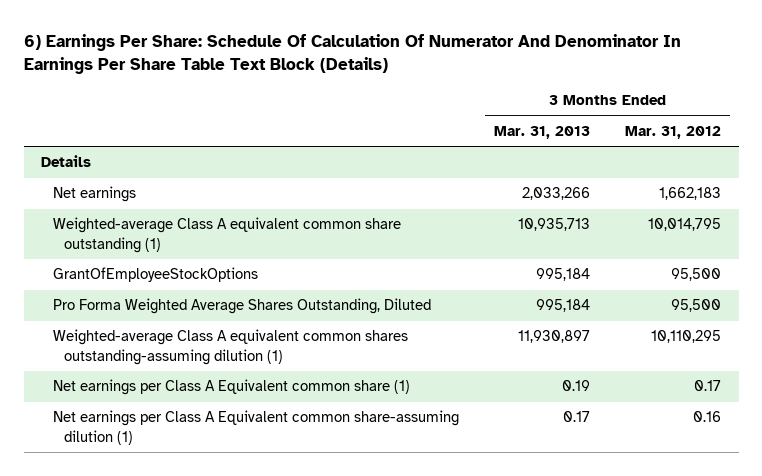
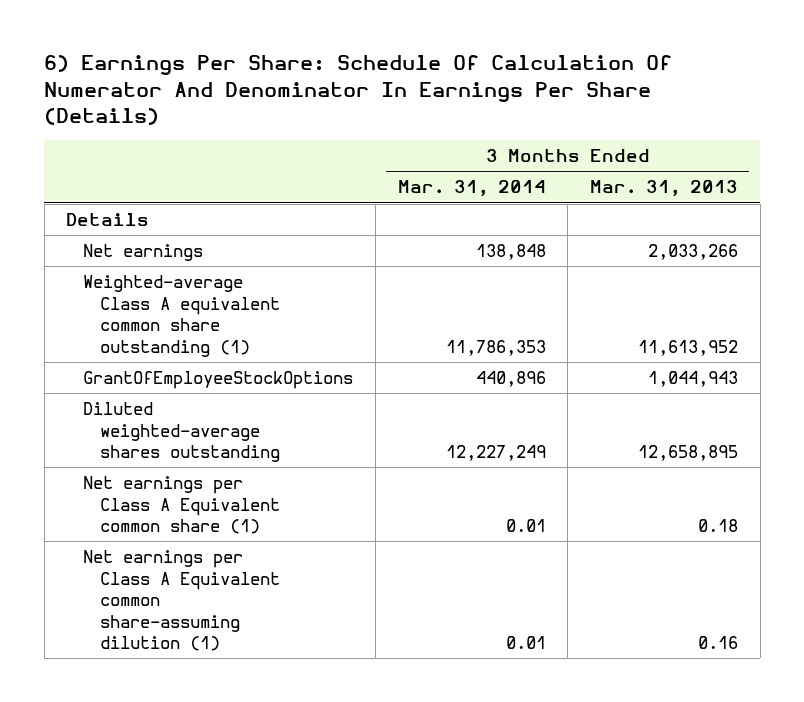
- 6) Earnings Per Share: Schedule Of Calculation Of Numerator And Denominator In Earnings Per Share Table Text Block (Details)
+ 6) Earnings Per Share: Schedule Of Calculation Of Numerator And Denominator In Earnings Per Share (Details)
- | 3 Months Ended Mar. 31, 2013 | 3 Months Ended Mar. 31, 2012
+ | 3 Months Ended Mar. 31, 2014 | 3 Months Ended Mar. 31, 2013
- Weighted-average Class A equivalent common share outstanding (1) | 10,935,713 | 10,014,795
- GrantOfEmployeeStockOptions | 995,184 | 95,500
- Pro Forma Weighted Average Shares Outstanding, Diluted | 995,184 | 95,500
- Weighted-average Class A equivalent common shares outstanding-assuming dilution (1) | 11,930,897 | 10,110,295
- Net earnings per Class A Equivalent common share (1) | 0.19 | 0.17
- Net earnings per Class A Equivalent common share-assuming dilution (1) | 0.17 | 0.16
+ Weighted-average Class A equivalent common share outstanding (1) | 11,786,353 | 11,613,952
+ GrantOfEmployeeStockOptions | 440,896 | 1,044,943
+ Diluted weighted-average shares outstanding | 12,227,249 | 12,658,895
+ Net earnings per Class A Equivalent common share (1) | 0.01 | 0.18
+ Net earnings per Class A Equivalent common share-assuming dilution (1) | 0.01 | 0.16

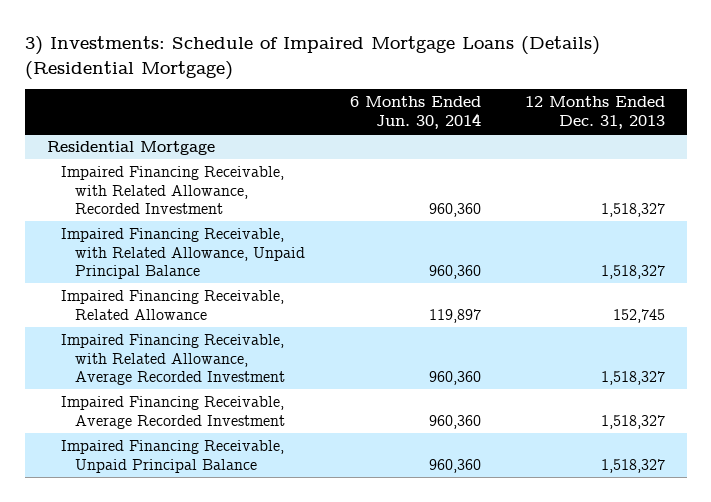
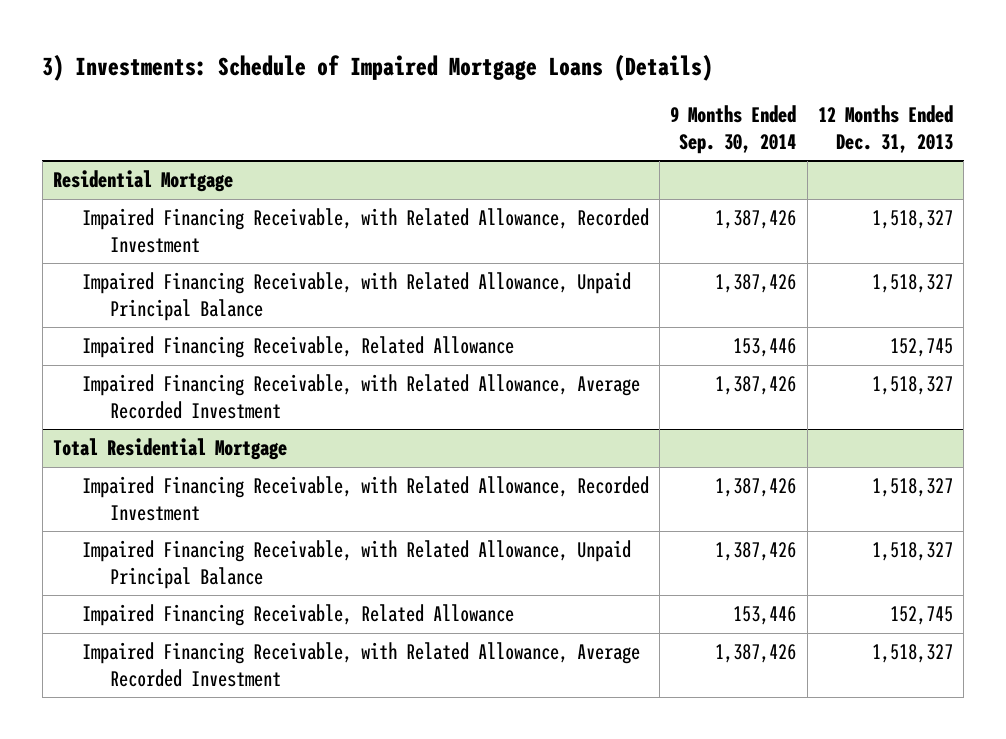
- 3) Investments: Schedule of Impaired Mortgage Loans (Details) (Residential Mortgage)
+ 3) Investments: Schedule of Impaired Mortgage Loans (Details)
- | 6 Months Ended Jun. 30, 2014 | 12 Months Ended Dec. 31, 2013
+ | 9 Months Ended Sep. 30, 2014 | 12 Months Ended Dec. 31, 2013
@ Residential Mortgage
- Impaired Financing Receivable, Average Recorded Investment | 960,360 | 1,518,327
- Impaired Financing Receivable, Unpaid Principal Balance | 960,360 | 1,518,327
+ Total Residential Mortgage
+ Impaired Financing Receivable, with Related Allowance, Recorded Investment | 1,387,426 | 1,518,327
+ Impaired Financing Receivable, with Related Allowance, Unpaid Principal Balance | 1,387,426 | 1,518,327
+ Impaired Financing Receivable, Related Allowance | 153,446 | 152,745
+ Impaired Financing Receivable, with Related Allowance, Average Recorded Investment | 1,387,426 | 1,518,327

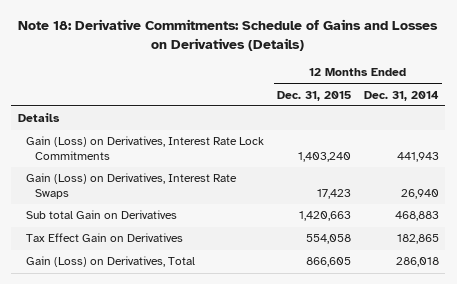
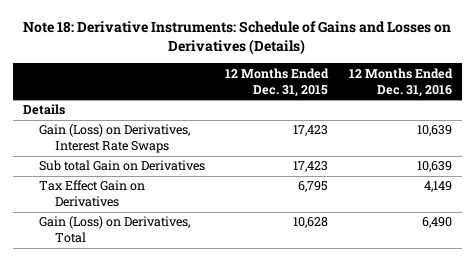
- Note 18: Derivative Commitments: Schedule of Gains and Losses on Derivatives (Details)
+ Note 18: Derivative Instruments: Schedule of Gains and Losses on Derivatives (Details)
- | 12 Months Ended Dec. 31, 2015 | 12 Months Ended Dec. 31, 2014
+ | 12 Months Ended Dec. 31, 2015 | 12 Months Ended Dec. 31, 2016
- Gain (Loss) on Derivatives, Interest Rate Lock Commitments | 1,403,240 | 441,943
- Sub total Gain on Derivatives | 1,420,663 | 468,883
- Tax Effect Gain on Derivatives | 554,058 | 182,865
- Gain (Loss) on Derivatives, Total | 866,605 | 286,018
+ Sub total Gain on Derivatives | 17,423 | 10,639
+ Tax Effect Gain on Derivatives | 6,795 | 4,149
+ Gain (Loss) on Derivatives, Total | 10,628 | 6,490

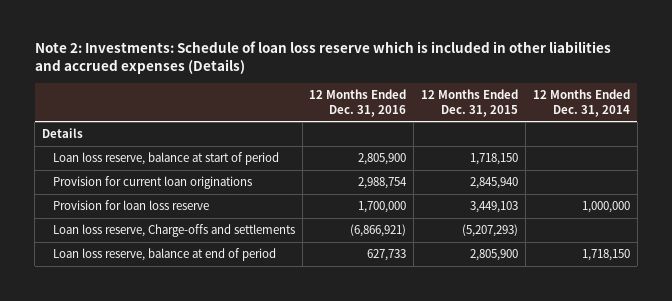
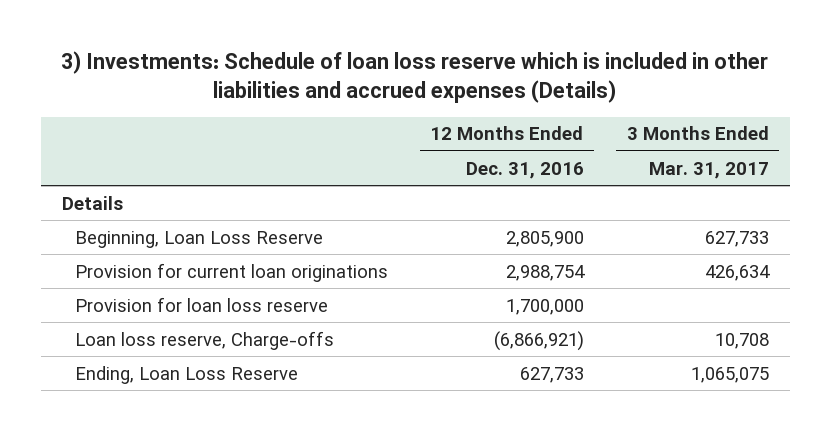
- Note 2: Investments: Schedule of loan loss reserve which is included in other liabilities and accrued expenses (Details)
+ 3) Investments: Schedule of loan loss reserve which is included in other liabilities and accrued expenses (Details)
- | 12 Months Ended Dec. 31, 2016 | 12 Months Ended Dec. 31, 2015 | 12 Months Ended Dec. 31, 2014
+ | 12 Months Ended Dec. 31, 2016 | 3 Months Ended Mar. 31, 2017
- Loan loss reserve, balance at start of period | 2,805,900 | 1,718,150 |
+ Beginning, Loan Loss Reserve | 2,805,900 | 627,733
- Loan loss reserve, Charge-offs and settlements | (6,866,921) | (5,207,293) |
- Loan loss reserve, balance at end of period | 627,733 | 2,805,900 | 1,718,150
+ Loan loss reserve, Charge-offs | (6,866,921) | 10,708
+ Ending, Loan Loss Reserve | 627,733 | 1,065,075

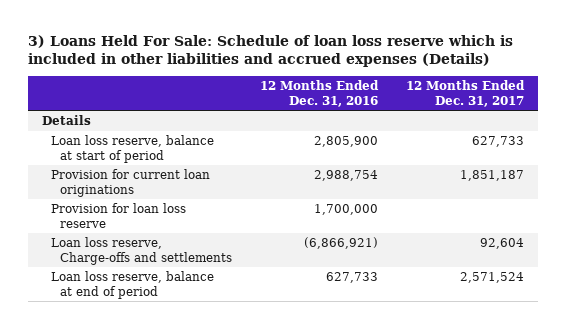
- 3) Investments: Schedule of loan loss reserve which is included in other liabilities and accrued expenses (Details)
+ 3) Loans Held For Sale: Schedule of loan loss reserve which is included in other liabilities and accrued expenses (Details)
- | 12 Months Ended Dec. 31, 2016 | 3 Months Ended Mar. 31, 2017
+ | 12 Months Ended Dec. 31, 2016 | 12 Months Ended Dec. 31, 2017
- Beginning, Loan Loss Reserve | 2,805,900 | 627,733
+ Loan loss reserve, balance at start of period | 2,805,900 | 627,733
- Loan loss reserve, Charge-offs | (6,866,921) | 10,708
- Ending, Loan Loss Reserve | 627,733 | 1,065,075
+ Loan loss reserve, Charge-offs and settlements | (6,866,921) | 92,604
+ Loan loss reserve, balance at end of period | 627,733 | 2,571,524

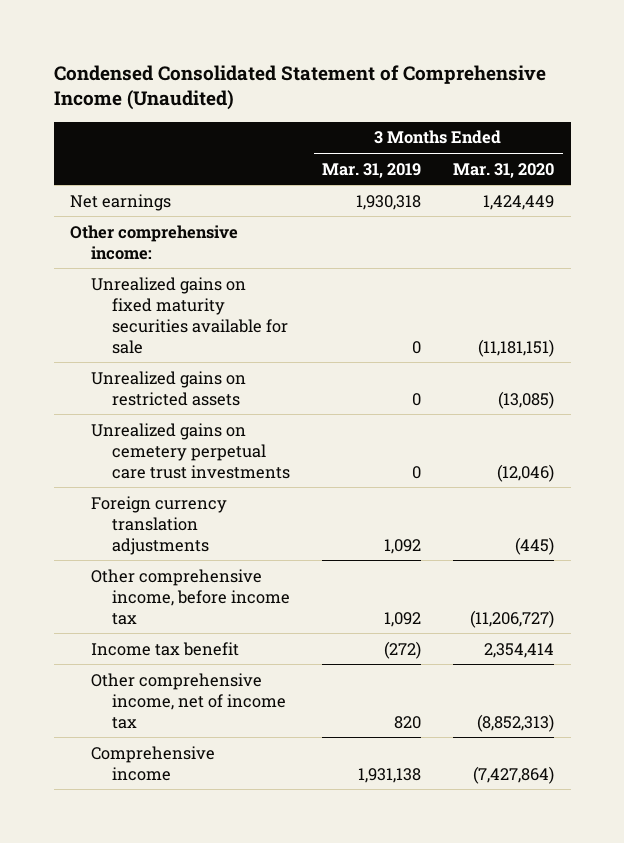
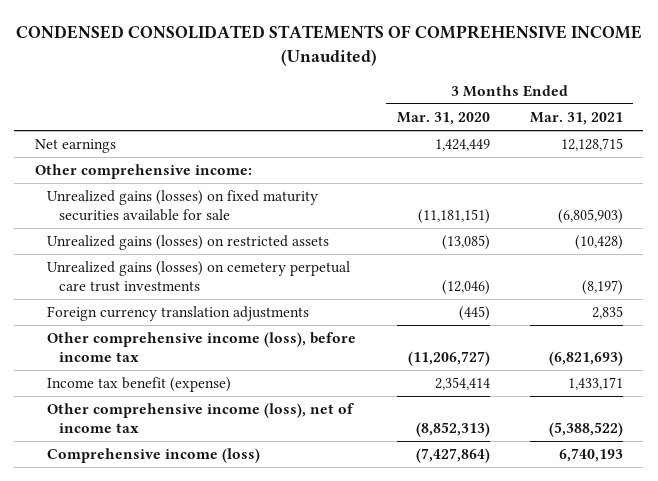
- Condensed Consolidated Statement of Comprehensive Income (Unaudited)
+ CONDENSED CONSOLIDATED STATEMENTS OF COMPREHENSIVE INCOME (Unaudited)
- | 3 Months Ended Mar. 31, 2019 | 3 Months Ended Mar. 31, 2020
+ | 3 Months Ended Mar. 31, 2020 | 3 Months Ended Mar. 31, 2021
- Unrealized gains on fixed maturity securities available for sale | 0 | (11,181,151)
- Unrealized gains on restricted assets | 0 | (13,085)
- Unrealized gains on cemetery perpetual care trust investments | 0 | (12,046)
+ Unrealized gains (losses) on fixed maturity securities available for sale | (11,181,151) | (6,805,903)
+ Unrealized gains (losses) on restricted assets | (13,085) | (10,428)
+ Unrealized gains (losses) on cemetery perpetual care trust investments | (12,046) | (8,197)
- Other comprehensive income, before income tax | 1,092 | (11,206,727)
- Income tax benefit | (272) | 2,354,414
- Other comprehensive income, net of income tax | 820 | (8,852,313)
- Comprehensive income | 1,931,138 | (7,427,864)
+ Other comprehensive income (loss), before income tax | (11,206,727) | (6,821,693)
+ Income tax benefit (expense) | 2,354,414 | 1,433,171
+ Other comprehensive income (loss), net of income tax | (8,852,313) | (5,388,522)
+ Comprehensive income (loss) | (7,427,864) | 6,740,193

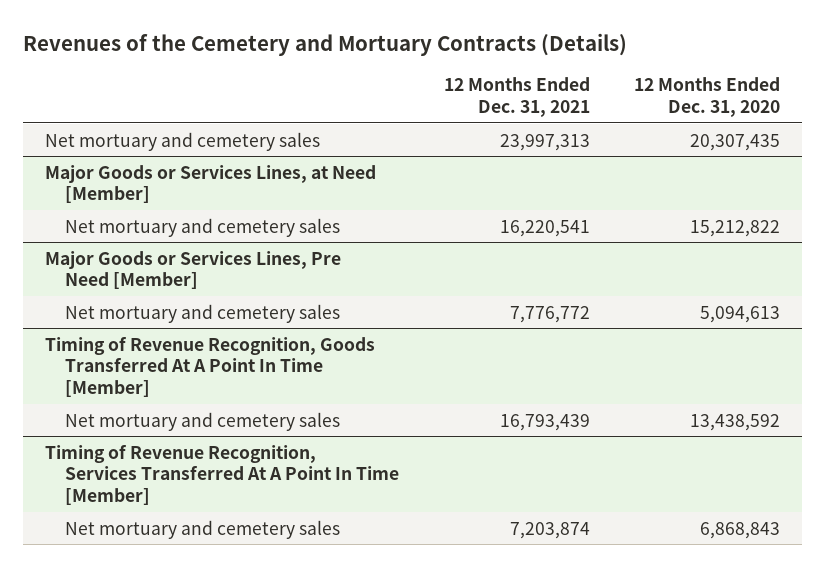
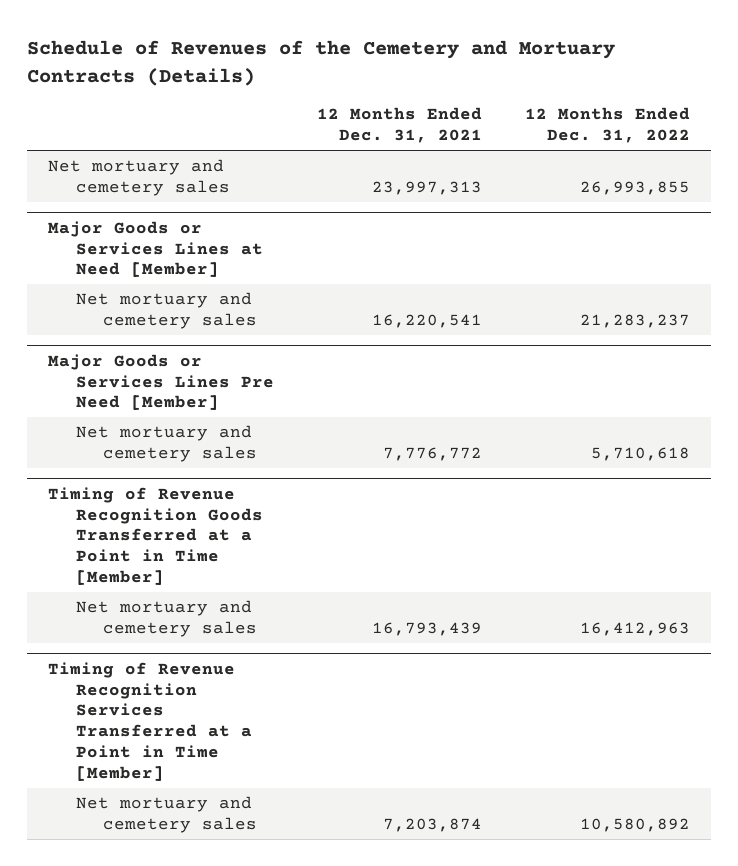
- Revenues of the Cemetery and Mortuary Contracts (Details)
+ Schedule of Revenues of the Cemetery and Mortuary Contracts (Details)
- | 12 Months Ended Dec. 31, 2021 | 12 Months Ended Dec. 31, 2020
+ | 12 Months Ended Dec. 31, 2021 | 12 Months Ended Dec. 31, 2022
- Major Goods or Services Lines, at Need [Member]
+ Major Goods or Services Lines at Need [Member]
- Major Goods or Services Lines, Pre Need [Member]
+ Major Goods or Services Lines Pre Need [Member]
- Timing of Revenue Recognition, Goods Transferred At A Point In Time [Member]
+ Timing of Revenue Recognition Goods Transferred at a Point in Time [Member]
- Timing of Revenue Recognition, Services Transferred At A Point In Time [Member]
+ Timing of Revenue Recognition Services Transferred at a Point in Time [Member]

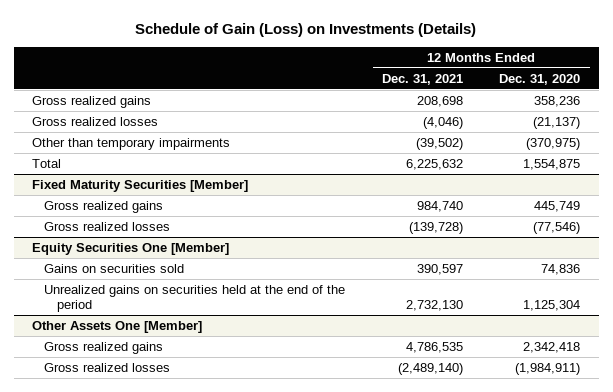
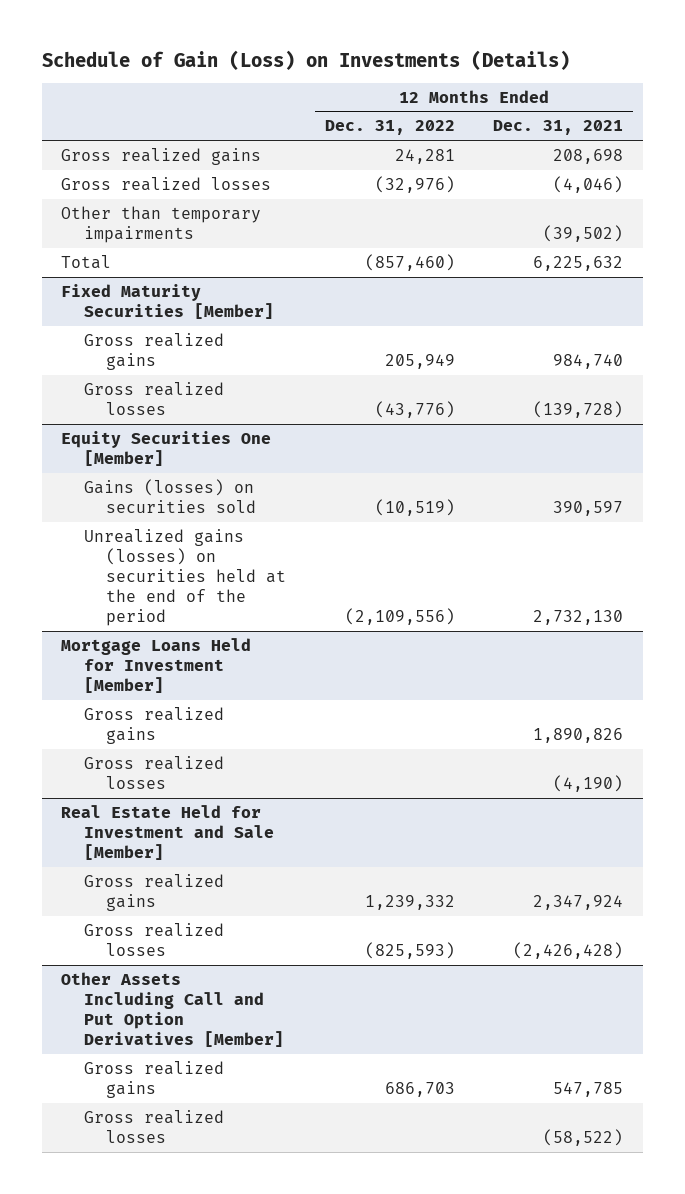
- | 12 Months Ended Dec. 31, 2021 | 12 Months Ended Dec. 31, 2020
+ | 12 Months Ended Dec. 31, 2022 | 12 Months Ended Dec. 31, 2021
@ Equity Securities One [Member]
- Gains on securities sold | 390,597 | 74,836
- Unrealized gains on securities held at the end of the period | 2,732,130 | 1,125,304
- Other Assets One [Member]
- Gross realized gains | 4,786,535 | 2,342,418
- Gross realized losses | (2,489,140) | (1,984,911)
@ Equity Securities One [Member]
+ Gains (losses) on securities sold | (10,519) | 390,597
+ Unrealized gains (losses) on securities held at the end of the period | (2,109,556) | 2,732,130
+ Mortgage Loans Held for Investment [Member]
+ Gross realized gains | | 1,890,826
+ Gross realized losses | | (4,190)
+ Real Estate Held for Investment and Sale [Member]
+ Gross realized gains | 1,239,332 | 2,347,924
+ Gross realized losses | (825,593) | (2,426,428)
+ Other Assets Including Call and Put Option Derivatives [Member]
+ Gross realized gains | 686,703 | 547,785
+ Gross realized losses | | (58,522)

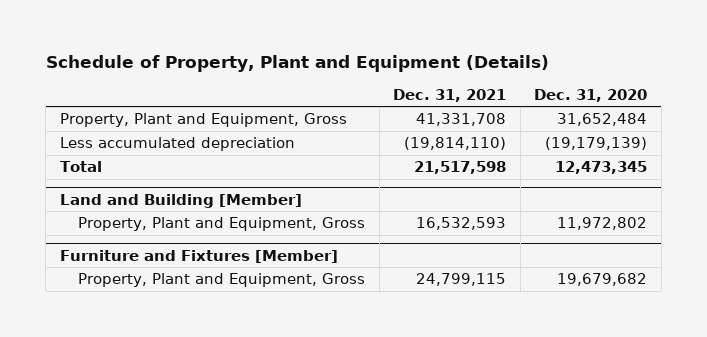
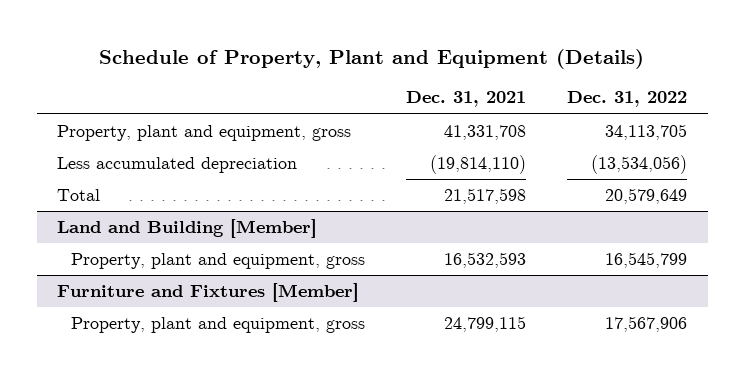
- | Dec. 31, 2021 | Dec. 31, 2020
+ | Dec. 31, 2021 | Dec. 31, 2022
- Property, Plant and Equipment, Gross | 41,331,708 | 31,652,484
+ Property, plant and equipment, gross | 41,331,708 | 34,113,705
@ Land and Building [Member]
- Property, Plant and Equipment, Gross | 16,532,593 | 11,972,802
+ Property, plant and equipment, gross | 16,532,593 | 16,545,799
@ Furniture and Fixtures [Member]
- Property, Plant and Equipment, Gross | 24,799,115 | 19,679,682
+ Property, plant and equipment, gross | 24,799,115 | 17,567,906

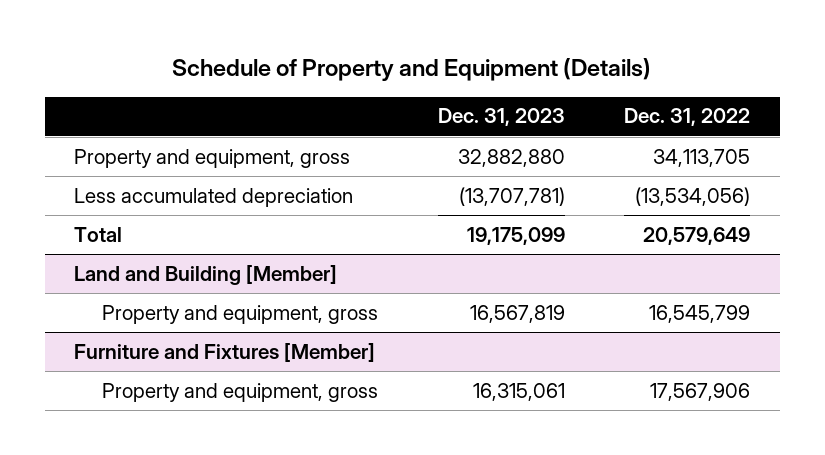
- Schedule of Property, Plant and Equipment (Details)
+ Schedule of Property and Equipment (Details)
- | Dec. 31, 2021 | Dec. 31, 2022
+ | Dec. 31, 2023 | Dec. 31, 2022
- Property, plant and equipment, gross | 41,331,708 | 34,113,705
+ Property and equipment, gross | 32,882,880 | 34,113,705
@ Land and Building [Member]
- Property, plant and equipment, gross | 16,532,593 | 16,545,799
+ Property and equipment, gross | 16,567,819 | 16,545,799
@ Furniture and Fixtures [Member]
- Property, plant and equipment, gross | 24,799,115 | 17,567,906
+ Property and equipment, gross | 16,315,061 | 17,567,906

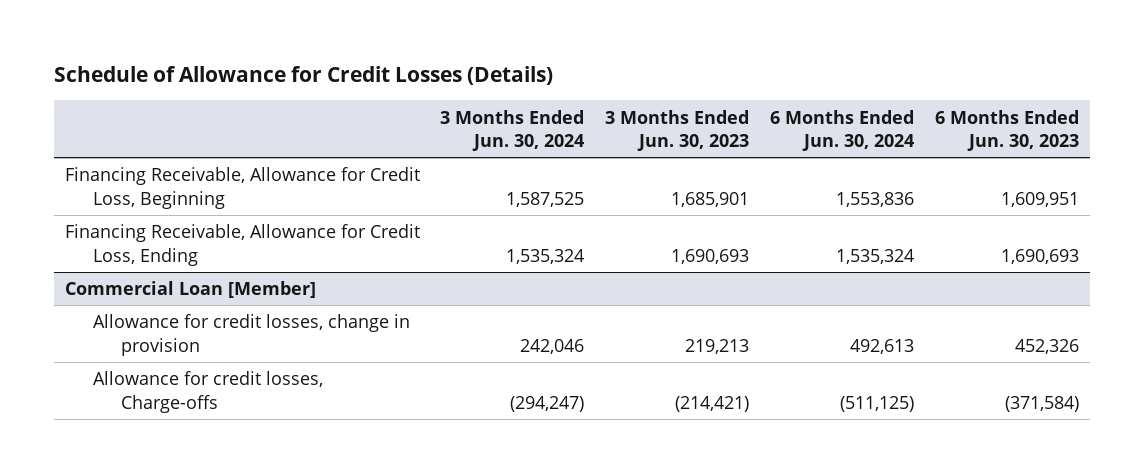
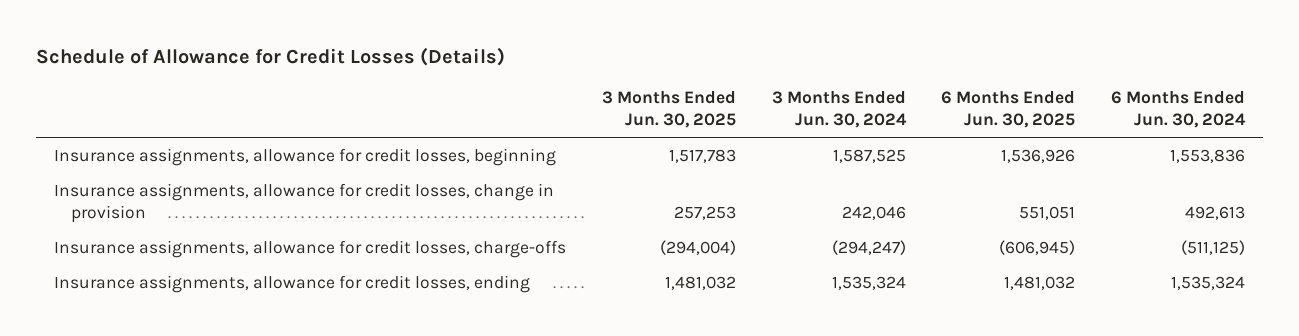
- | 3 Months Ended Jun. 30, 2024 | 3 Months Ended Jun. 30, 2023 | 6 Months Ended Jun. 30, 2024 | 6 Months Ended Jun. 30, 2023
+ | 3 Months Ended Jun. 30, 2025 | 3 Months Ended Jun. 30, 2024 | 6 Months Ended Jun. 30, 2025 | 6 Months Ended Jun. 30, 2024
- Financing Receivable, Allowance for Credit Loss, Beginning | 1,587,525 | 1,685,901 | 1,553,836 | 1,609,951
- Financing Receivable, Allowance for Credit Loss, Ending | 1,535,324 | 1,690,693 | 1,535,324 | 1,690,693
- Commercial Loan [Member]
- Allowance for credit losses, change in provision | 242,046 | 219,213 | 492,613 | 452,326
- Allowance for credit losses, Charge-offs | (294,247) | (214,421) | (511,125) | (371,584)
+ Insurance assignments, allowance for credit losses, beginning | 1,517,783 | 1,587,525 | 1,536,926 | 1,553,836
+ Insurance assignments, allowance for credit losses, change in provision | 257,253 | 242,046 | 551,051 | 492,613
+ Insurance assignments, allowance for credit losses, charge-offs | (294,004) | (294,247) | (606,945) | (511,125)
+ Insurance assignments, allowance for credit losses, ending | 1,481,032 | 1,535,324 | 1,481,032 | 1,535,324

